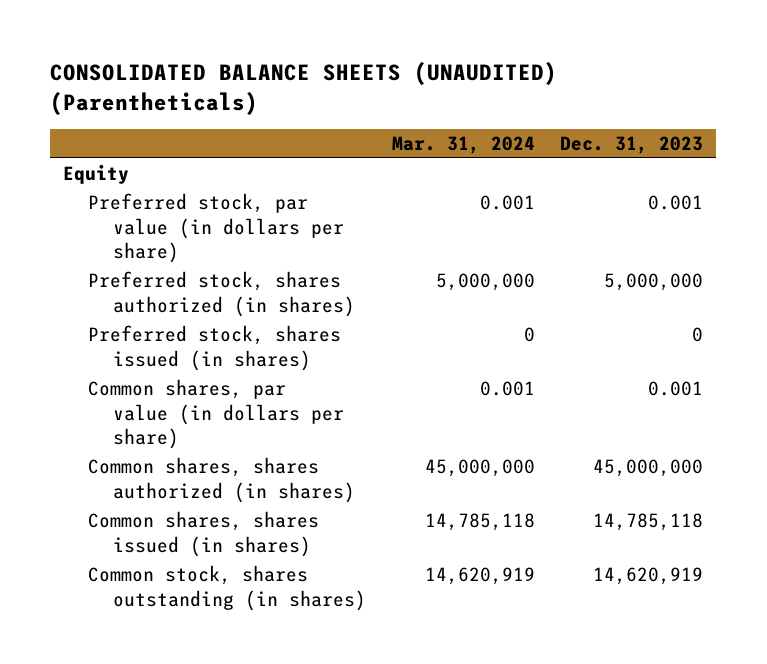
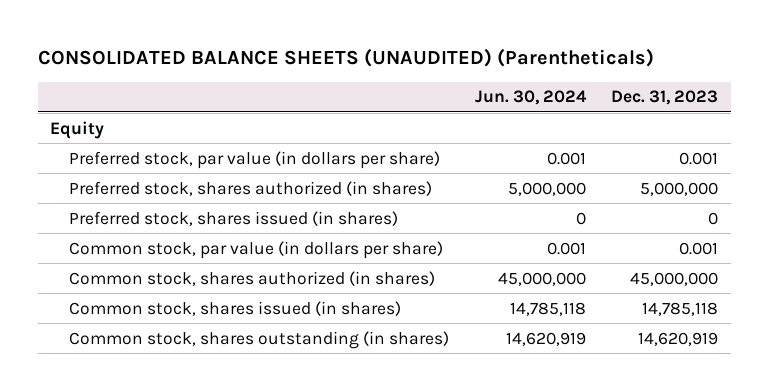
- | Mar. 31, 2024 | Dec. 31, 2023
+ | Jun. 30, 2024 | Dec. 31, 2023
- Common shares, par value (in dollars per share) | 0.001 | 0.001
- Common shares, shares authorized (in shares) | 45,000,000 | 45,000,000
- Common shares, shares issued (in shares) | 14,785,118 | 14,785,118
+ Common stock, par value (in dollars per share) | 0.001 | 0.001
+ Common stock, shares authorized (in shares) | 45,000,000 | 45,000,000
+ Common stock, shares issued (in shares) | 14,785,118 | 14,785,118

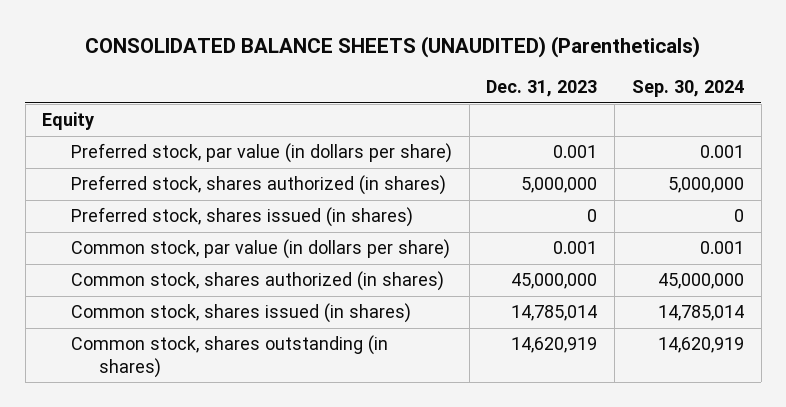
- | Jun. 30, 2024 | Dec. 31, 2023
+ | Dec. 31, 2023 | Sep. 30, 2024
- Common stock, shares issued (in shares) | 14,785,118 | 14,785,118
+ Common stock, shares issued (in shares) | 14,785,014 | 14,785,014

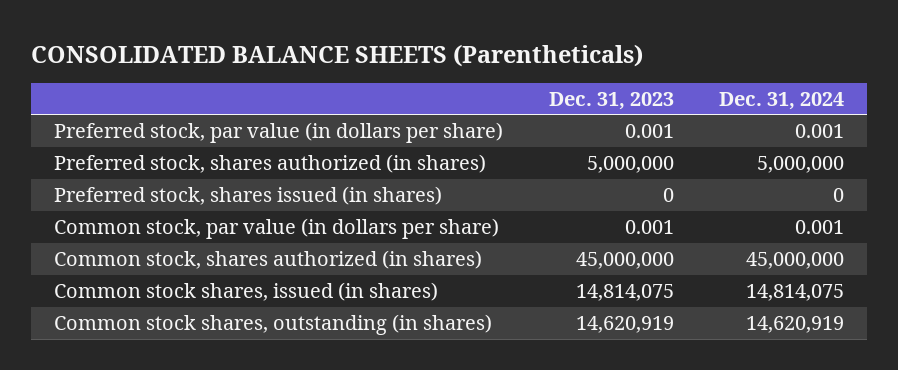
- CONSOLIDATED BALANCE SHEETS (UNAUDITED) (Parentheticals)
+ CONSOLIDATED BALANCE SHEETS (Parentheticals)
- | Dec. 31, 2023 | Sep. 30, 2024
+ | Dec. 31, 2023 | Dec. 31, 2024
- Equity
- Common stock, shares issued (in shares) | 14,785,014 | 14,785,014
- Common stock, shares outstanding (in shares) | 14,620,919 | 14,620,919
+ Common stock shares, issued (in shares) | 14,814,075 | 14,814,075
+ Common stock shares, outstanding (in shares) | 14,620,919 | 14,620,919

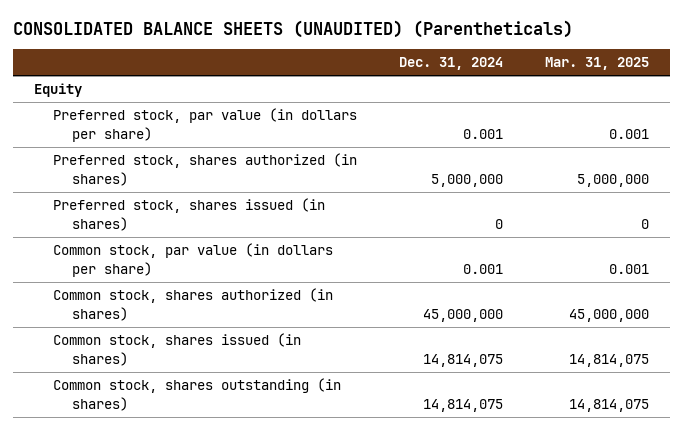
- CONSOLIDATED BALANCE SHEETS (Parentheticals)
+ CONSOLIDATED BALANCE SHEETS (UNAUDITED) (Parentheticals)
- | Dec. 31, 2023 | Dec. 31, 2024
+ | Dec. 31, 2024 | Mar. 31, 2025
+ Equity
- Common stock shares, issued (in shares) | 14,814,075 | 14,814,075
- Common stock shares, outstanding (in shares) | 14,620,919 | 14,620,919
+ Common stock, shares issued (in shares) | 14,814,075 | 14,814,075
+ Common stock, shares outstanding (in shares) | 14,814,075 | 14,814,075

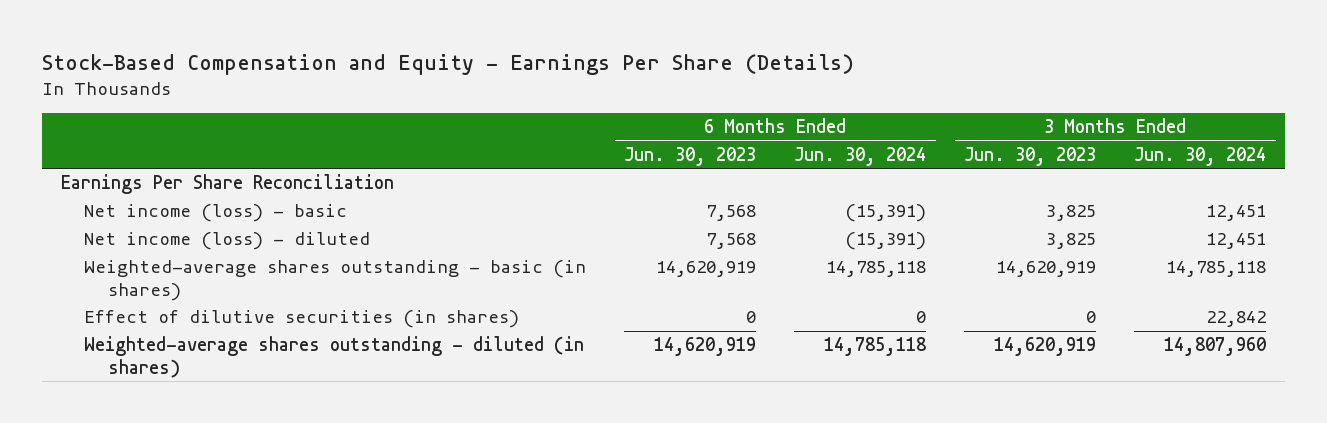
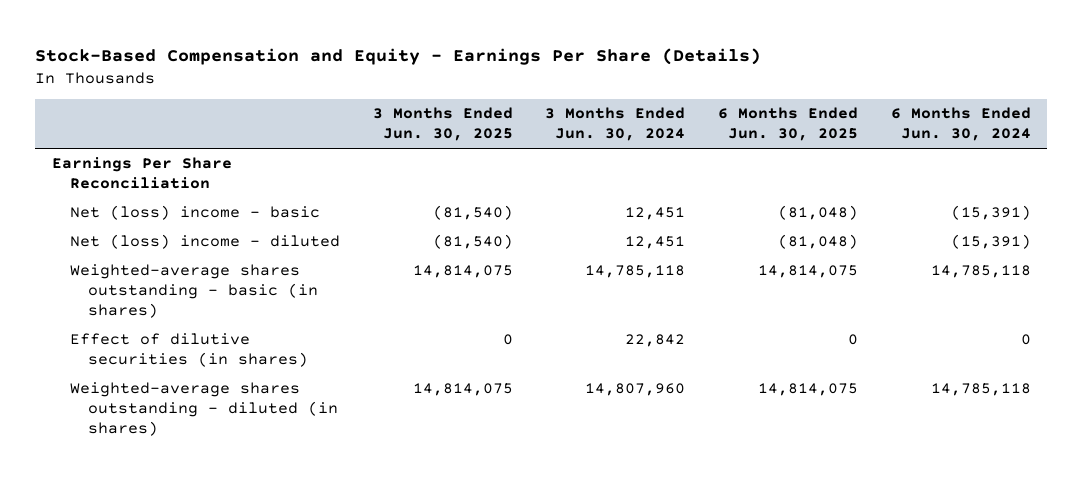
- | 6 Months Ended Jun. 30, 2023 | 6 Months Ended Jun. 30, 2024 | 3 Months Ended Jun. 30, 2023 | 3 Months Ended Jun. 30, 2024
+ | 3 Months Ended Jun. 30, 2025 | 3 Months Ended Jun. 30, 2024 | 6 Months Ended Jun. 30, 2025 | 6 Months Ended Jun. 30, 2024
- Net income (loss) - basic | 7,568 | (15,391) | 3,825 | 12,451
- Net income (loss) - diluted | 7,568 | (15,391) | 3,825 | 12,451
+ Net (loss) income - basic | (81,540) | 12,451 | (81,048) | (15,391)
+ Net (loss) income - diluted | (81,540) | 12,451 | (81,048) | (15,391)

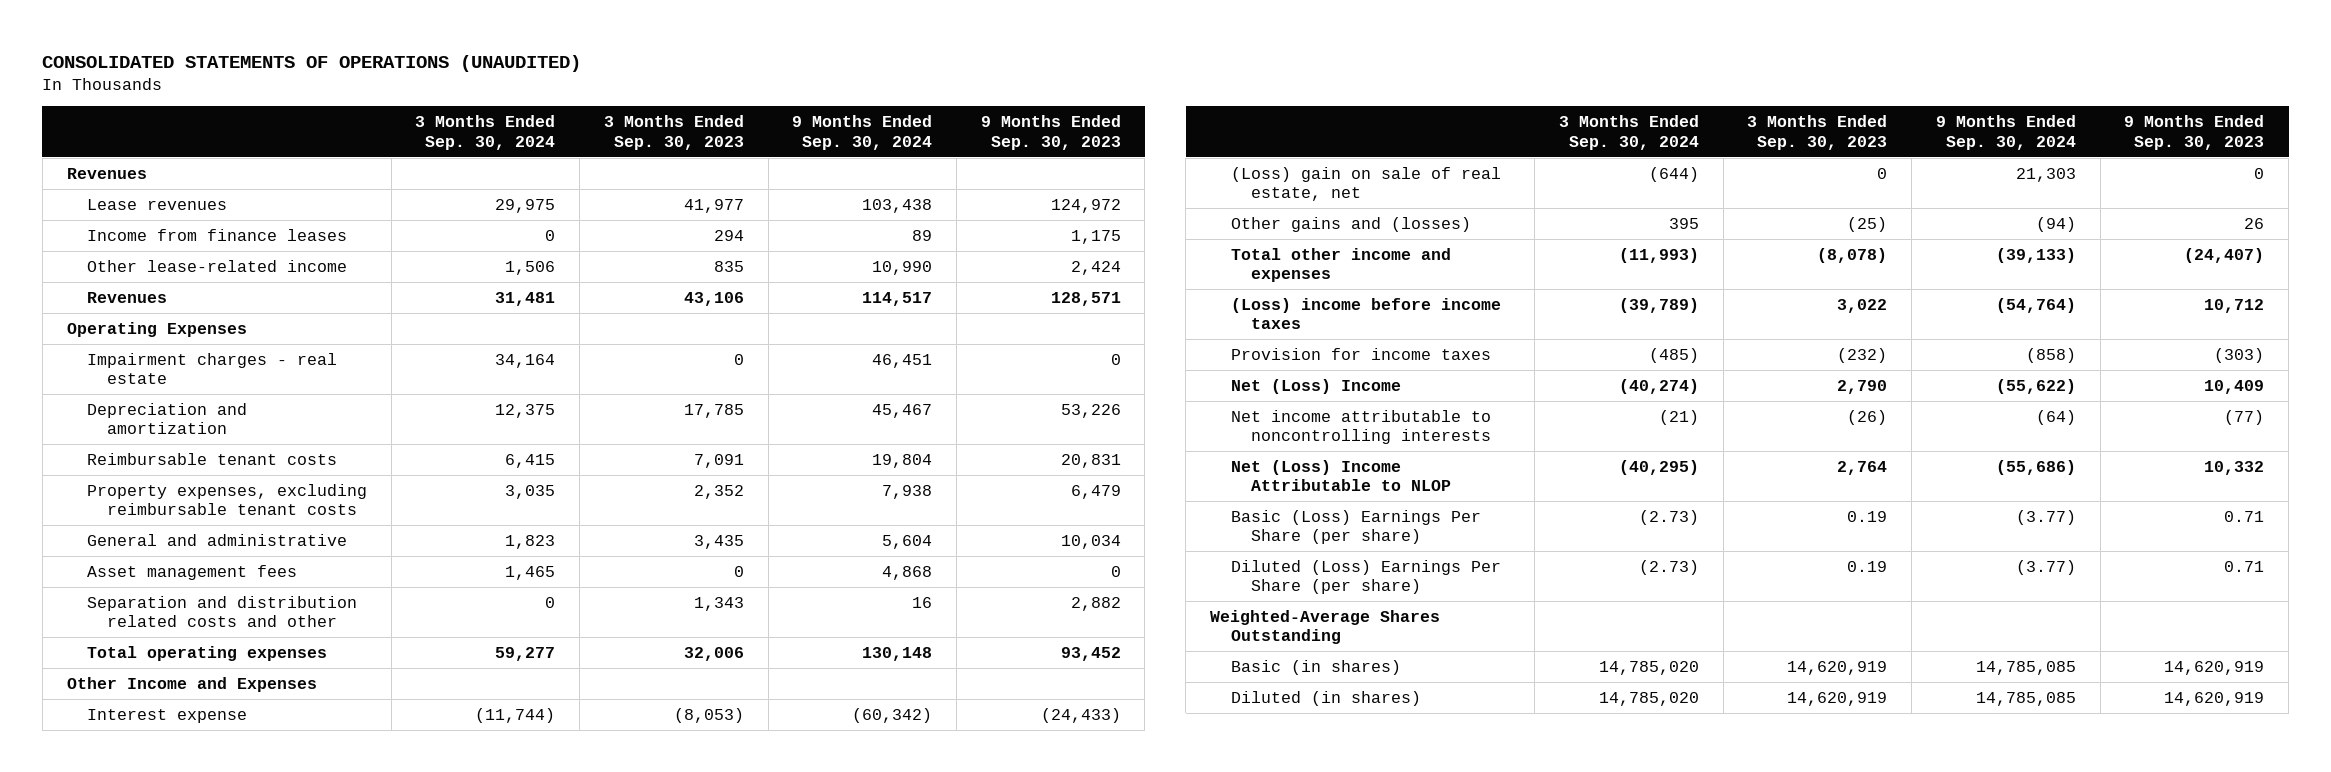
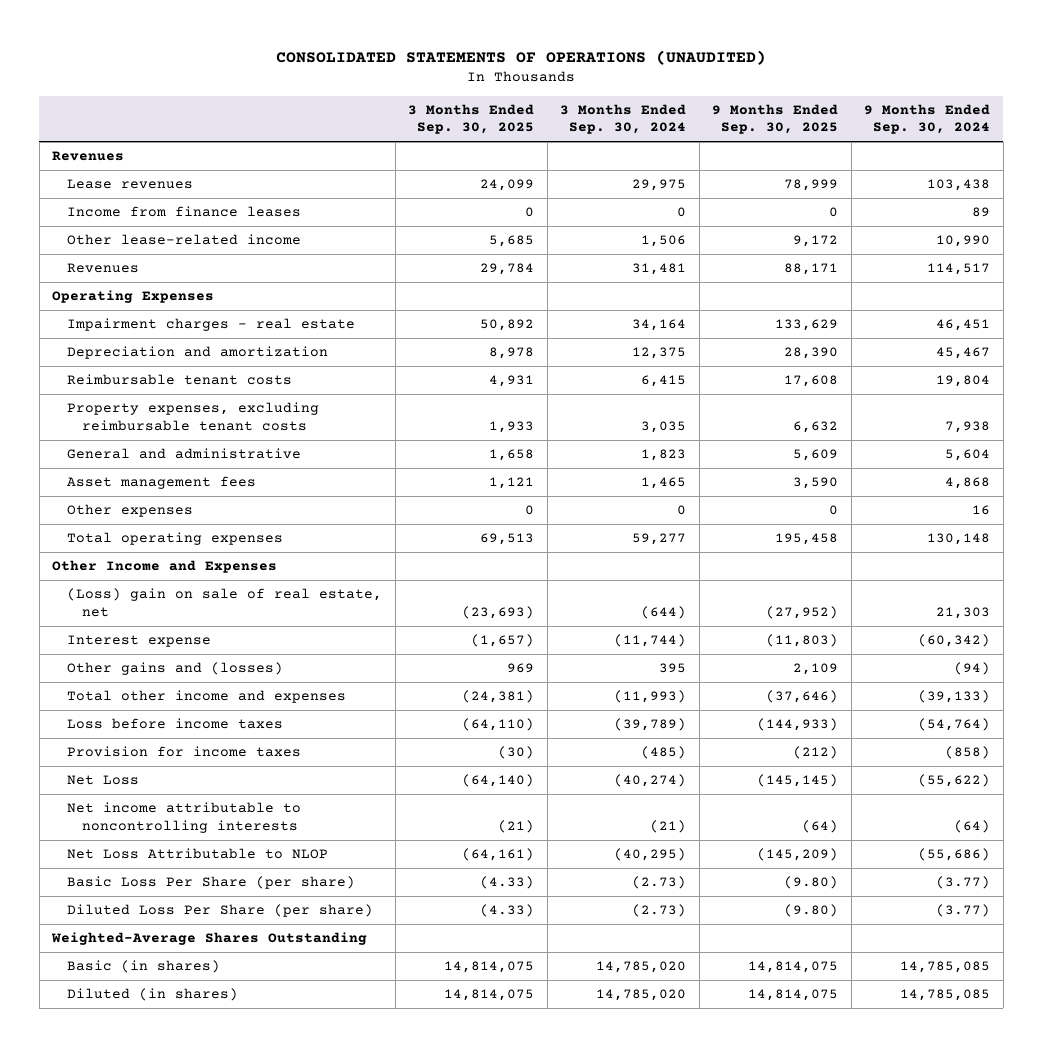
- | 3 Months Ended Sep. 30, 2024 | 3 Months Ended Sep. 30, 2023 | 9 Months Ended Sep. 30, 2024 | 9 Months Ended Sep. 30, 2023
+ | 3 Months Ended Sep. 30, 2025 | 3 Months Ended Sep. 30, 2024 | 9 Months Ended Sep. 30, 2025 | 9 Months Ended Sep. 30, 2024
- Separation and distribution related costs and other | 0 | 1,343 | 16 | 2,882
+ Other expenses | 0 | 0 | 0 | 16
moved down: Interest expense | (1,657) | (11,744) | (11,803) | (60,342)
- (Loss) income before income taxes | (39,789) | 3,022 | (54,764) | 10,712
+ Loss before income taxes | (64,110) | (39,789) | (144,933) | (54,764)
- Net (Loss) Income | (40,274) | 2,790 | (55,622) | 10,409
+ Net Loss | (64,140) | (40,274) | (145,145) | (55,622)
- Net (Loss) Income Attributable to NLOP | (40,295) | 2,764 | (55,686) | 10,332
- Basic (Loss) Earnings Per Share (per share) | (2.73) | 0.19 | (3.77) | 0.71
- Diluted (Loss) Earnings Per Share (per share) | (2.73) | 0.19 | (3.77) | 0.71
+ Net Loss Attributable to NLOP | (64,161) | (40,295) | (145,209) | (55,686)
+ Basic Loss Per Share (per share) | (4.33) | (2.73) | (9.80) | (3.77)
+ Diluted Loss Per Share (per share) | (4.33) | (2.73) | (9.80) | (3.77)

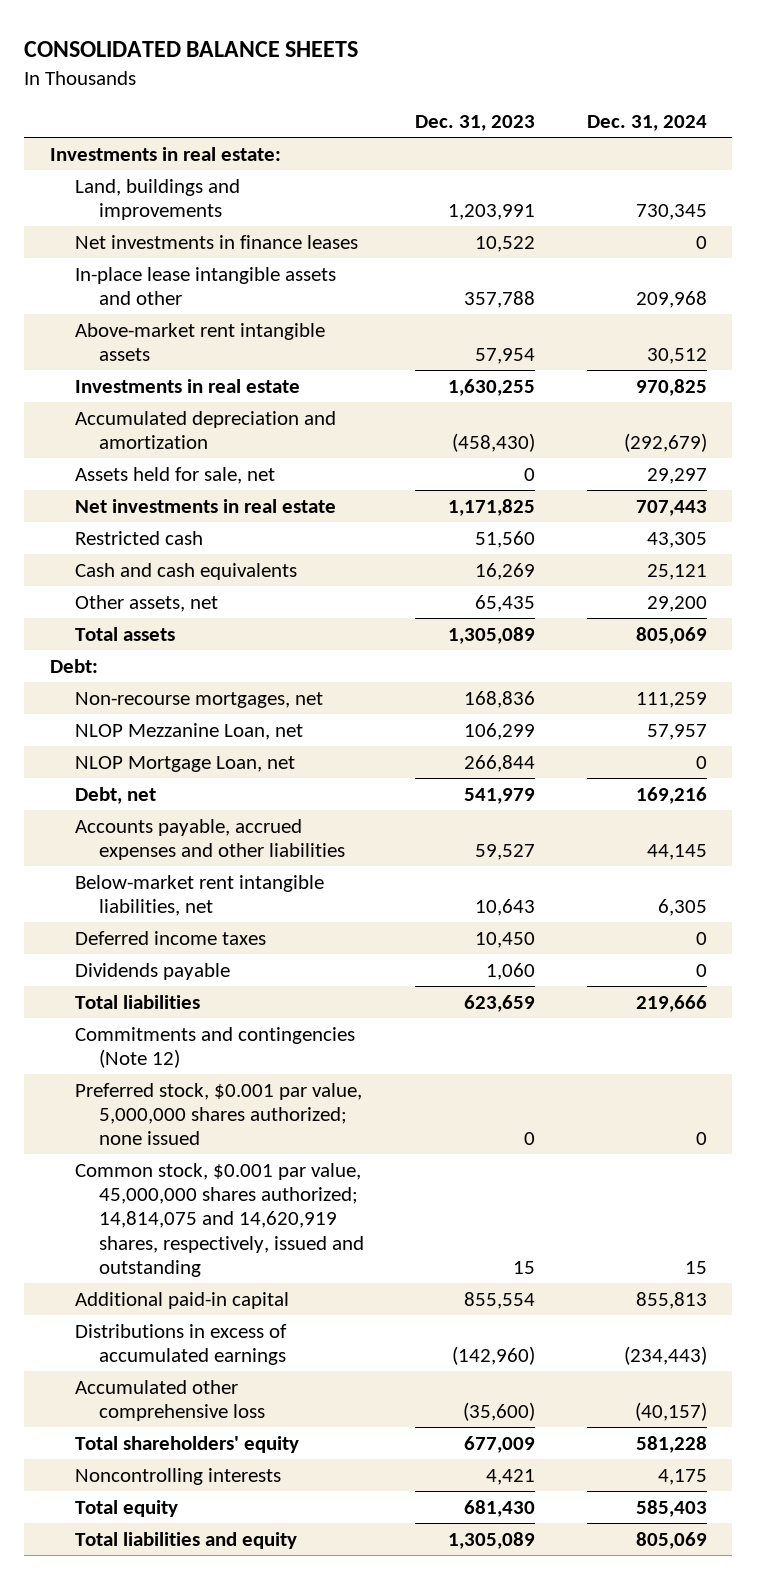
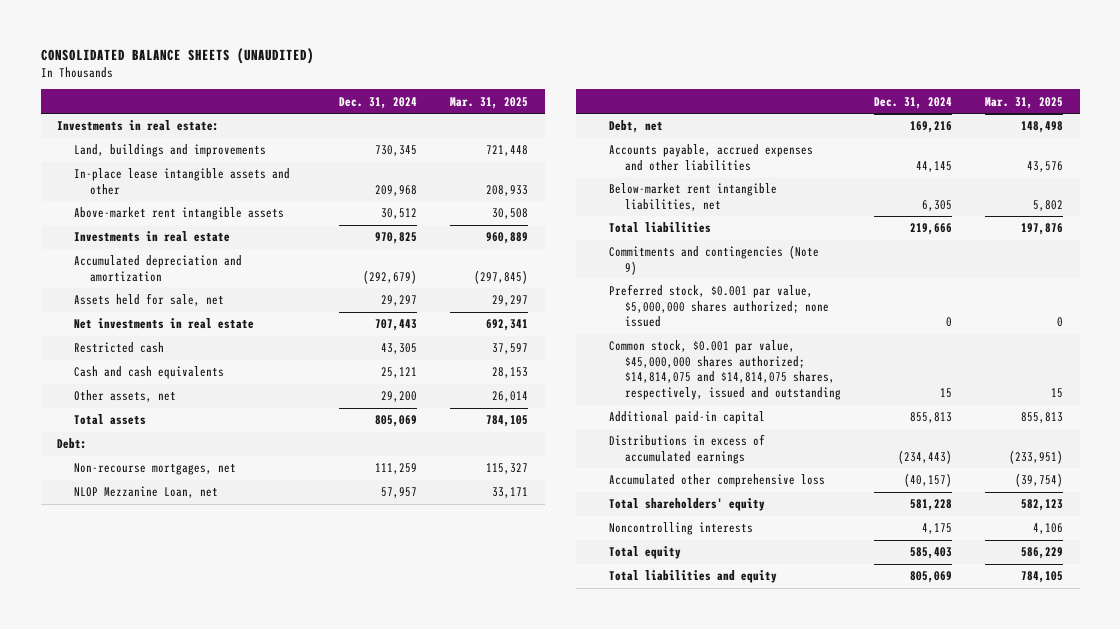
- CONSOLIDATED BALANCE SHEETS
+ CONSOLIDATED BALANCE SHEETS (UNAUDITED)
- | Dec. 31, 2023 | Dec. 31, 2024
+ | Dec. 31, 2024 | Mar. 31, 2025
- Net investments in finance leases | 10,522 | 0
- NLOP Mortgage Loan, net | 266,844 | 0
- Deferred income taxes | 10,450 | 0
- Dividends payable | 1,060 | 0
- Commitments and contingencies (Note 12)
- Preferred stock, $0.001 par value, 5,000,000 shares authorized; none issued | 0 | 0
- Common stock, $0.001 par value, 45,000,000 shares authorized; 14,814,075 and 14,620,919 shares, respectively, issued and outstanding | 15 | 15
+ Commitments and contingencies (Note 9)
+ Preferred stock, $0.001 par value, $5,000,000 shares authorized; none issued | 0 | 0
+ Common stock, $0.001 par value, $45,000,000 shares authorized; $14,814,075 and $14,814,075 shares, respectively, issued and outstanding | 15 | 15

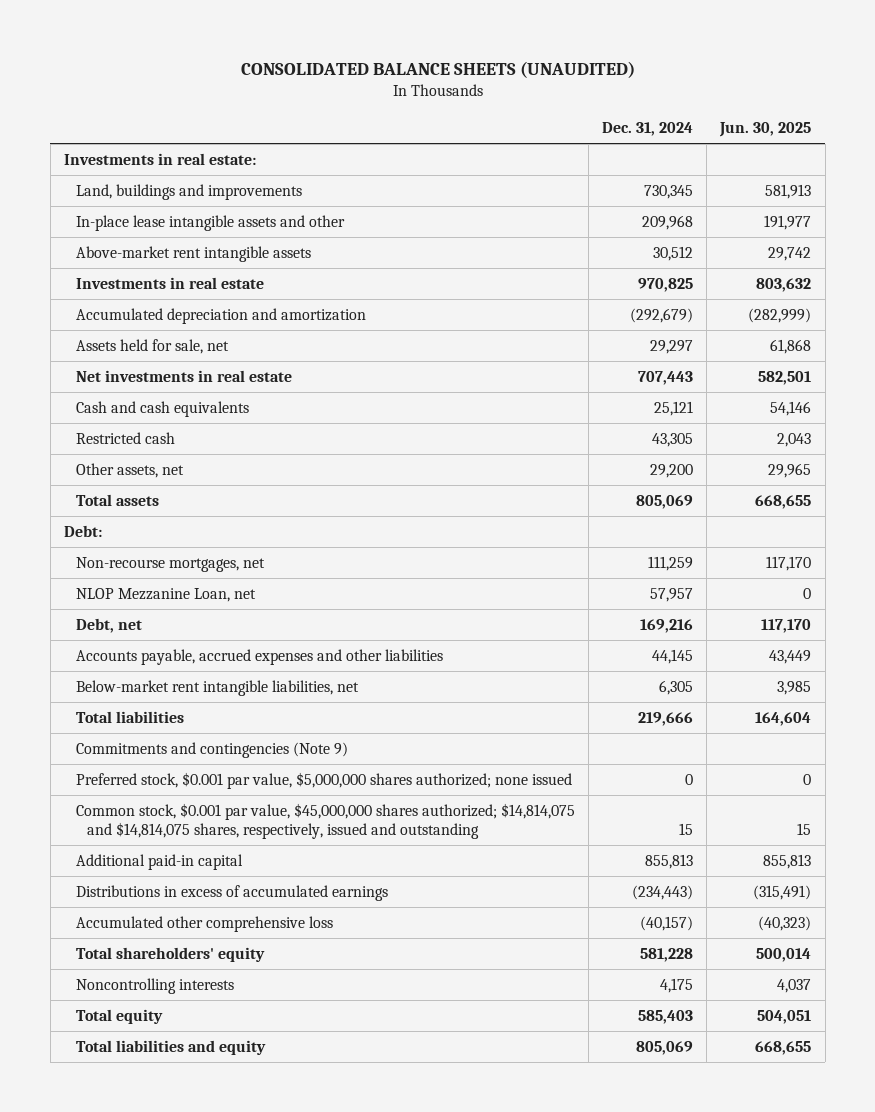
- | Dec. 31, 2024 | Mar. 31, 2025
+ | Dec. 31, 2024 | Jun. 30, 2025
moved down: Restricted cash | 43,305 | 2,043

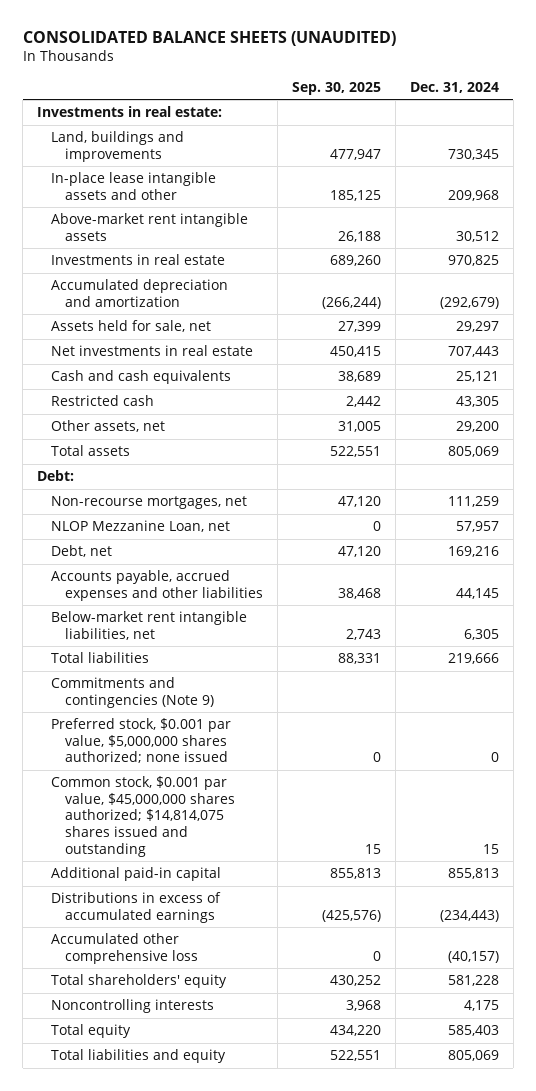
- | Dec. 31, 2024 | Jun. 30, 2025
+ | Sep. 30, 2025 | Dec. 31, 2024
- Common stock, $0.001 par value, $45,000,000 shares authorized; $14,814,075 and $14,814,075 shares, respectively, issued and outstanding | 15 | 15
+ Common stock, $0.001 par value, $45,000,000 shares authorized; $14,814,075 shares issued and outstanding | 15 | 15

